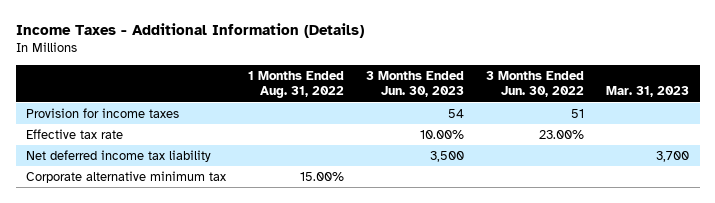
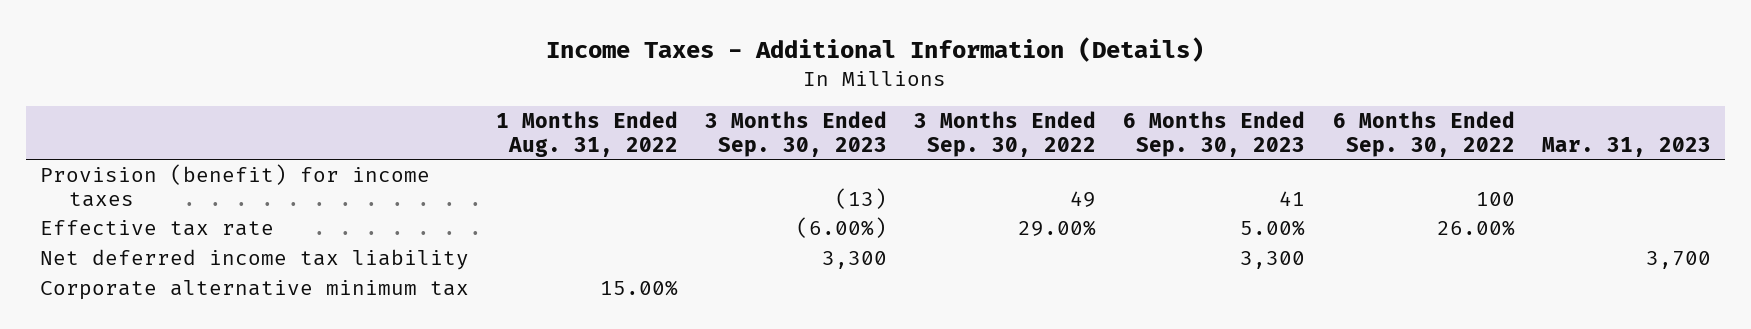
- | 1 Months Ended Aug. 31, 2022 | 3 Months Ended Jun. 30, 2023 | 3 Months Ended Jun. 30, 2022 | Mar. 31, 2023
+ | 1 Months Ended Aug. 31, 2022 | 3 Months Ended Sep. 30, 2023 | 3 Months Ended Sep. 30, 2022 | 6 Months Ended Sep. 30, 2023 | 6 Months Ended Sep. 30, 2022 | Mar. 31, 2023
- Provision for income taxes | | 54 | 51 |
+ Provision (benefit) for income taxes | | (13) | 49 | 41 | 100 |

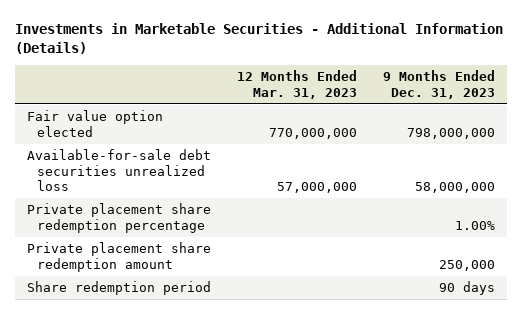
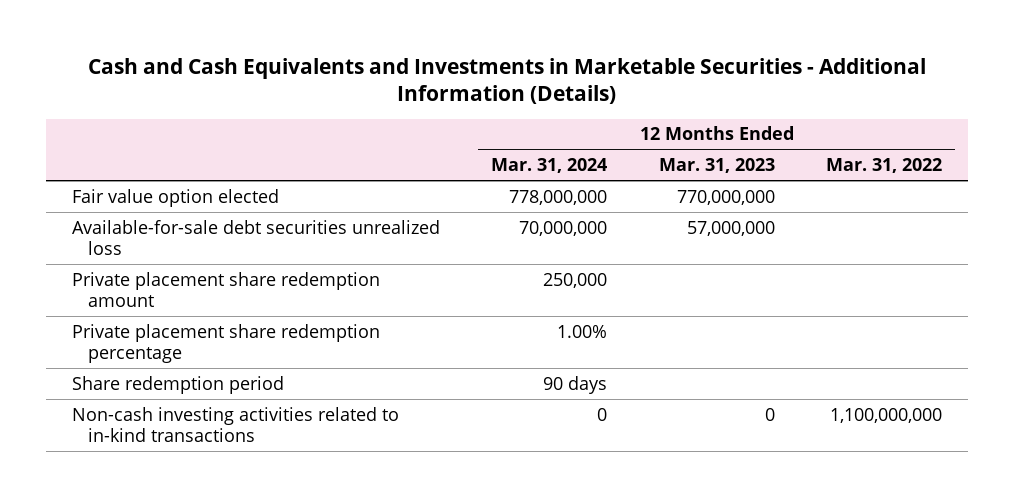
- Investments in Marketable Securities - Additional Information (Details)
+ Cash and Cash Equivalents and Investments in Marketable Securities - Additional Information (Details)
- | 12 Months Ended Mar. 31, 2023 | 9 Months Ended Dec. 31, 2023
+ | 12 Months Ended Mar. 31, 2024 | 12 Months Ended Mar. 31, 2023 | 12 Months Ended Mar. 31, 2022
moved down: Private placement share redemption percentage | 1.00% | |
+ Non-cash investing activities related to in-kind transactions | 0 | 0 | 1,100,000,000

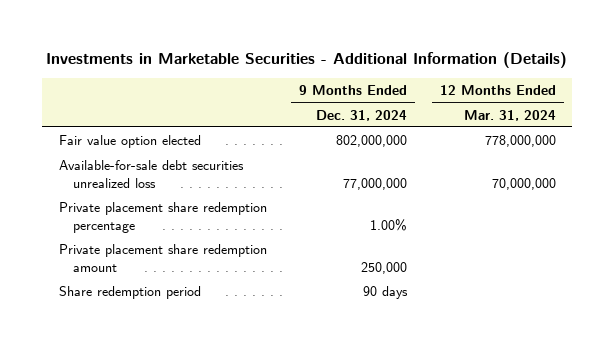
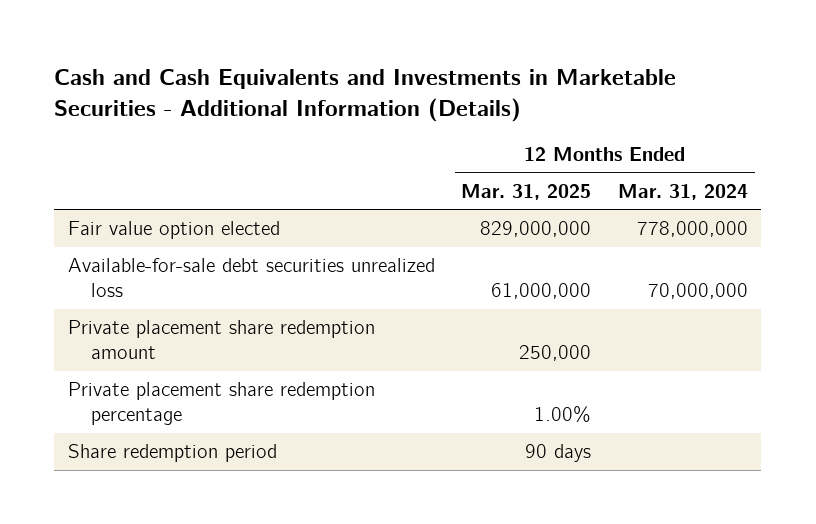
- Investments in Marketable Securities - Additional Information (Details)
+ Cash and Cash Equivalents and Investments in Marketable Securities - Additional Information (Details)
- | 9 Months Ended Dec. 31, 2024 | 12 Months Ended Mar. 31, 2024
+ | 12 Months Ended Mar. 31, 2025 | 12 Months Ended Mar. 31, 2024
moved down: Private placement share redemption percentage | 1.00% |

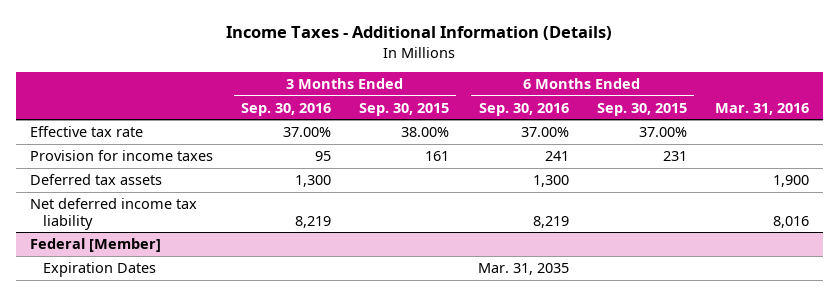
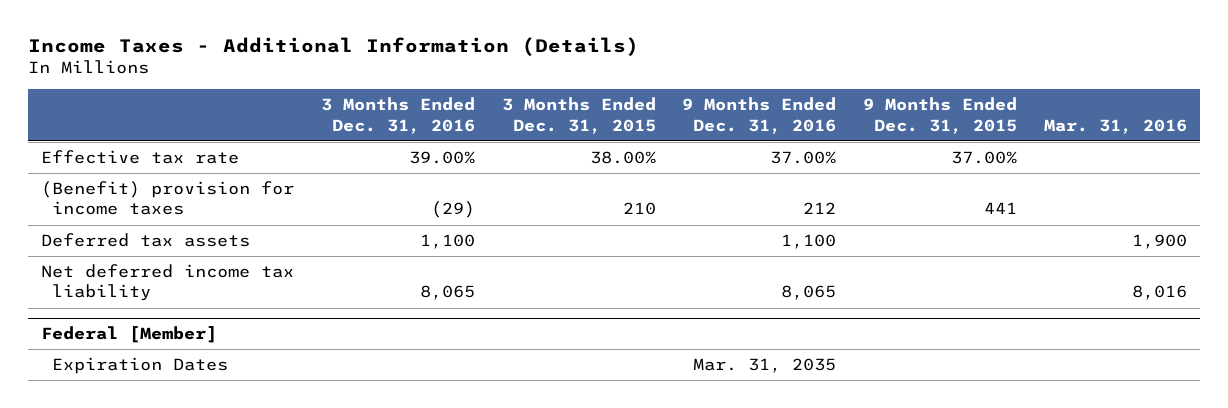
- | 3 Months Ended Sep. 30, 2016 | 3 Months Ended Sep. 30, 2015 | 6 Months Ended Sep. 30, 2016 | 6 Months Ended Sep. 30, 2015 | Mar. 31, 2016
+ | 3 Months Ended Dec. 31, 2016 | 3 Months Ended Dec. 31, 2015 | 9 Months Ended Dec. 31, 2016 | 9 Months Ended Dec. 31, 2015 | Mar. 31, 2016
- Provision for income taxes | 95 | 161 | 241 | 231 |
+ (Benefit) provision for income taxes | (29) | 210 | 212 | 441 |

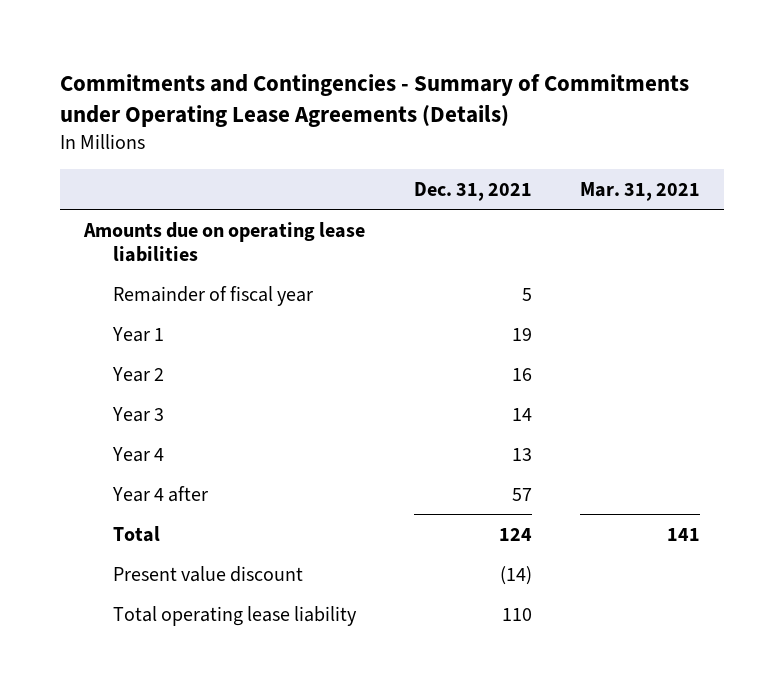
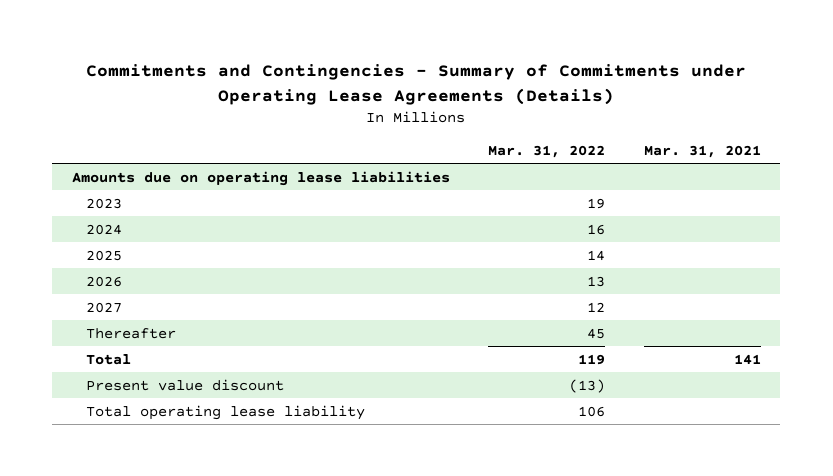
- | Dec. 31, 2021 | Mar. 31, 2021
+ | Mar. 31, 2022 | Mar. 31, 2021
- Remainder of fiscal year | 5 |
- Year 1 | 19 |
- Year 2 | 16 |
- Year 3 | 14 |
- Year 4 | 13 |
- Year 4 after | 57 |
+ 2023 | 19 |
+ 2024 | 16 |
+ 2025 | 14 |
+ 2026 | 13 |
+ 2027 | 12 |
+ Thereafter | 45 |

